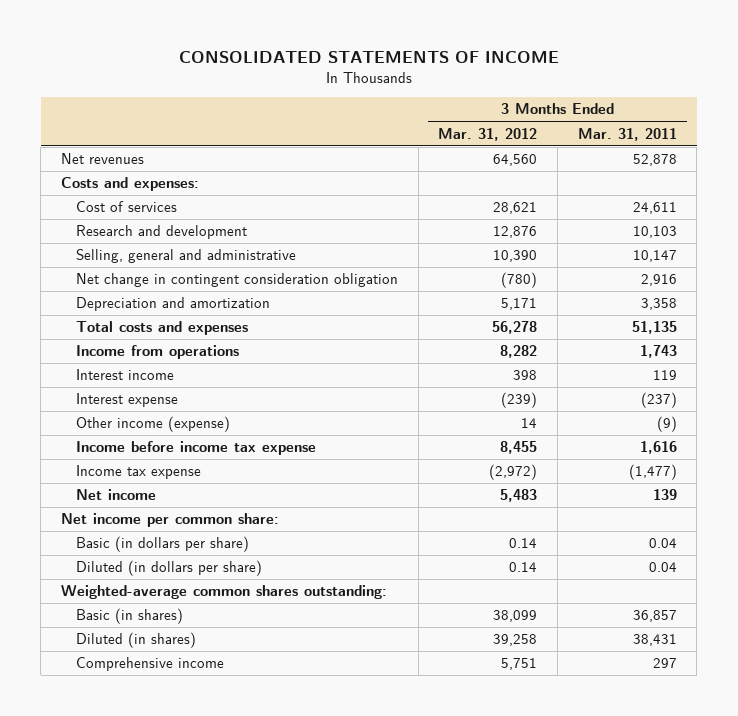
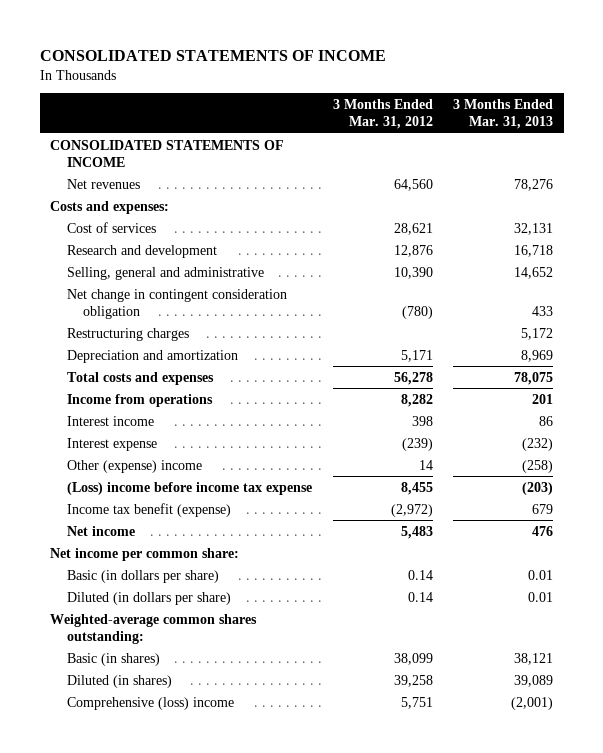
- | 3 Months Ended Mar. 31, 2012 | 3 Months Ended Mar. 31, 2011
+ | 3 Months Ended Mar. 31, 2012 | 3 Months Ended Mar. 31, 2013
+ CONSOLIDATED STATEMENTS OF INCOME
+ Restructuring charges | | 5,172
- Other income (expense) | 14 | (9)
- Income before income tax expense | 8,455 | 1,616
- Income tax expense | (2,972) | (1,477)
+ Other (expense) income | 14 | (258)
+ (Loss) income before income tax expense | 8,455 | (203)
+ Income tax benefit (expense) | (2,972) | 679
- Comprehensive income | 5,751 | 297
+ Comprehensive (loss) income | 5,751 | (2,001)

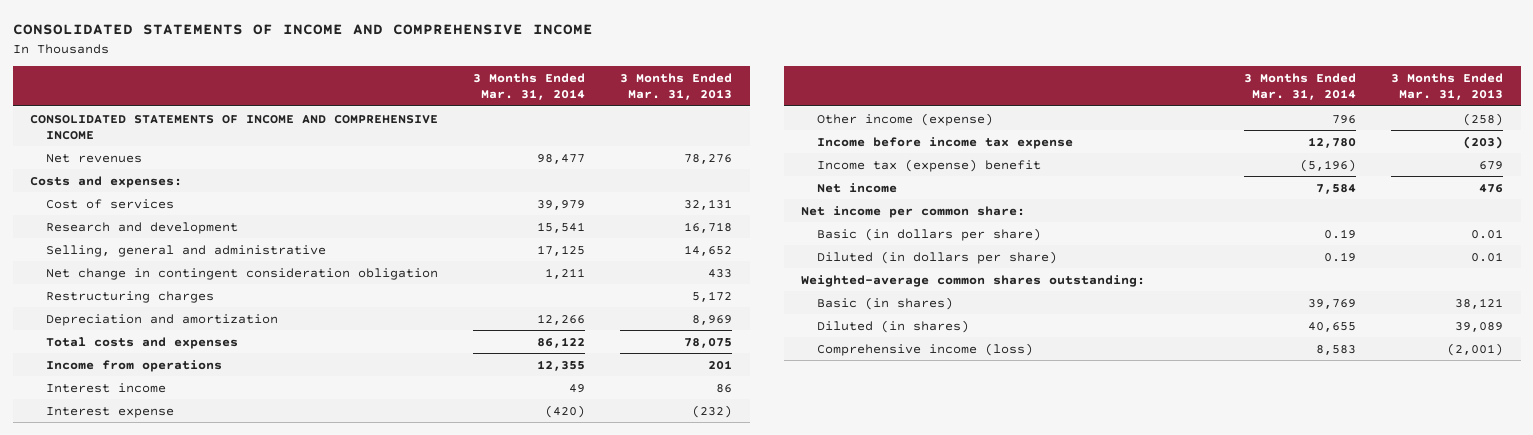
- CONSOLIDATED STATEMENTS OF INCOME
+ CONSOLIDATED STATEMENTS OF INCOME AND COMPREHENSIVE INCOME
- | 3 Months Ended Mar. 31, 2012 | 3 Months Ended Mar. 31, 2013
+ | 3 Months Ended Mar. 31, 2014 | 3 Months Ended Mar. 31, 2013
- CONSOLIDATED STATEMENTS OF INCOME
+ CONSOLIDATED STATEMENTS OF INCOME AND COMPREHENSIVE INCOME
- Other (expense) income | 14 | (258)
- (Loss) income before income tax expense | 8,455 | (203)
- Income tax benefit (expense) | (2,972) | 679
+ Other income (expense) | 796 | (258)
+ Income before income tax expense | 12,780 | (203)
+ Income tax (expense) benefit | (5,196) | 679
- Comprehensive (loss) income | 5,751 | (2,001)
+ Comprehensive income (loss) | 8,583 | (2,001)

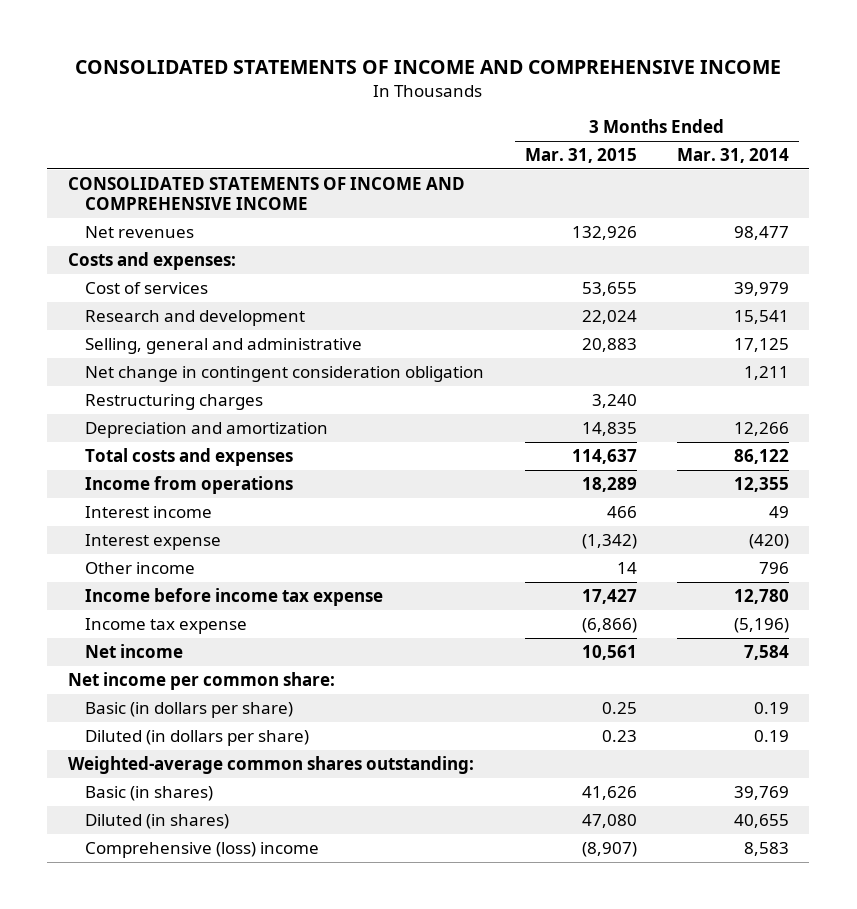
- | 3 Months Ended Mar. 31, 2014 | 3 Months Ended Mar. 31, 2013
+ | 3 Months Ended Mar. 31, 2015 | 3 Months Ended Mar. 31, 2014
- Other income (expense) | 796 | (258)
+ Other income | 14 | 796
- Income tax (expense) benefit | (5,196) | 679
+ Income tax expense | (6,866) | (5,196)
- Comprehensive income (loss) | 8,583 | (2,001)
+ Comprehensive (loss) income | (8,907) | 8,583

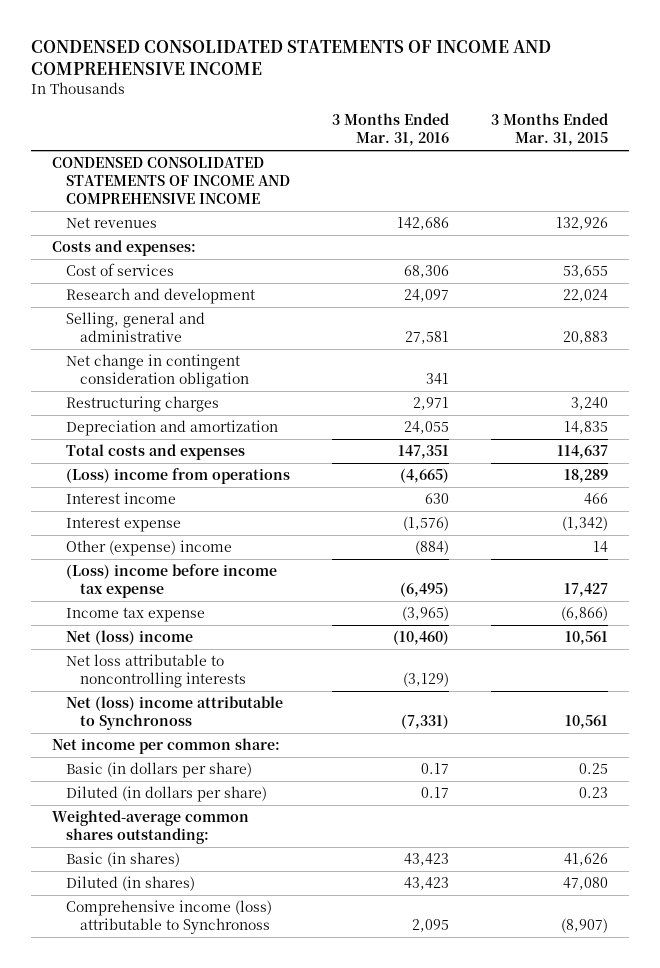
- CONSOLIDATED STATEMENTS OF INCOME AND COMPREHENSIVE INCOME
+ CONDENSED CONSOLIDATED STATEMENTS OF INCOME AND COMPREHENSIVE INCOME
- | 3 Months Ended Mar. 31, 2015 | 3 Months Ended Mar. 31, 2014
+ | 3 Months Ended Mar. 31, 2016 | 3 Months Ended Mar. 31, 2015
- CONSOLIDATED STATEMENTS OF INCOME AND COMPREHENSIVE INCOME
+ CONDENSED CONSOLIDATED STATEMENTS OF INCOME AND COMPREHENSIVE INCOME
- Income from operations | 18,289 | 12,355
+ (Loss) income from operations | (4,665) | 18,289
- Other income | 14 | 796
- Income before income tax expense | 17,427 | 12,780
+ Other (expense) income | (884) | 14
+ (Loss) income before income tax expense | (6,495) | 17,427
- Net income | 10,561 | 7,584
+ Net (loss) income | (10,460) | 10,561
+ Net loss attributable to noncontrolling interests | (3,129) |
+ Net (loss) income attributable to Synchronoss | (7,331) | 10,561
- Comprehensive (loss) income | (8,907) | 8,583
+ Comprehensive income (loss) attributable to Synchronoss | 2,095 | (8,907)

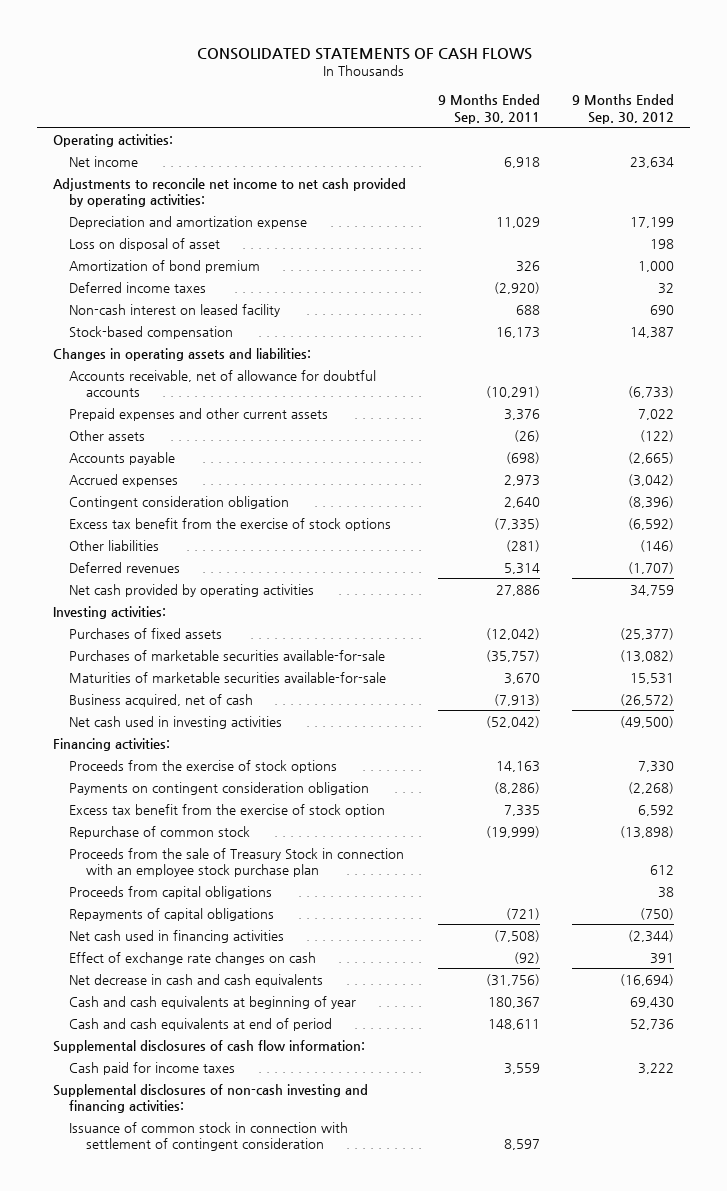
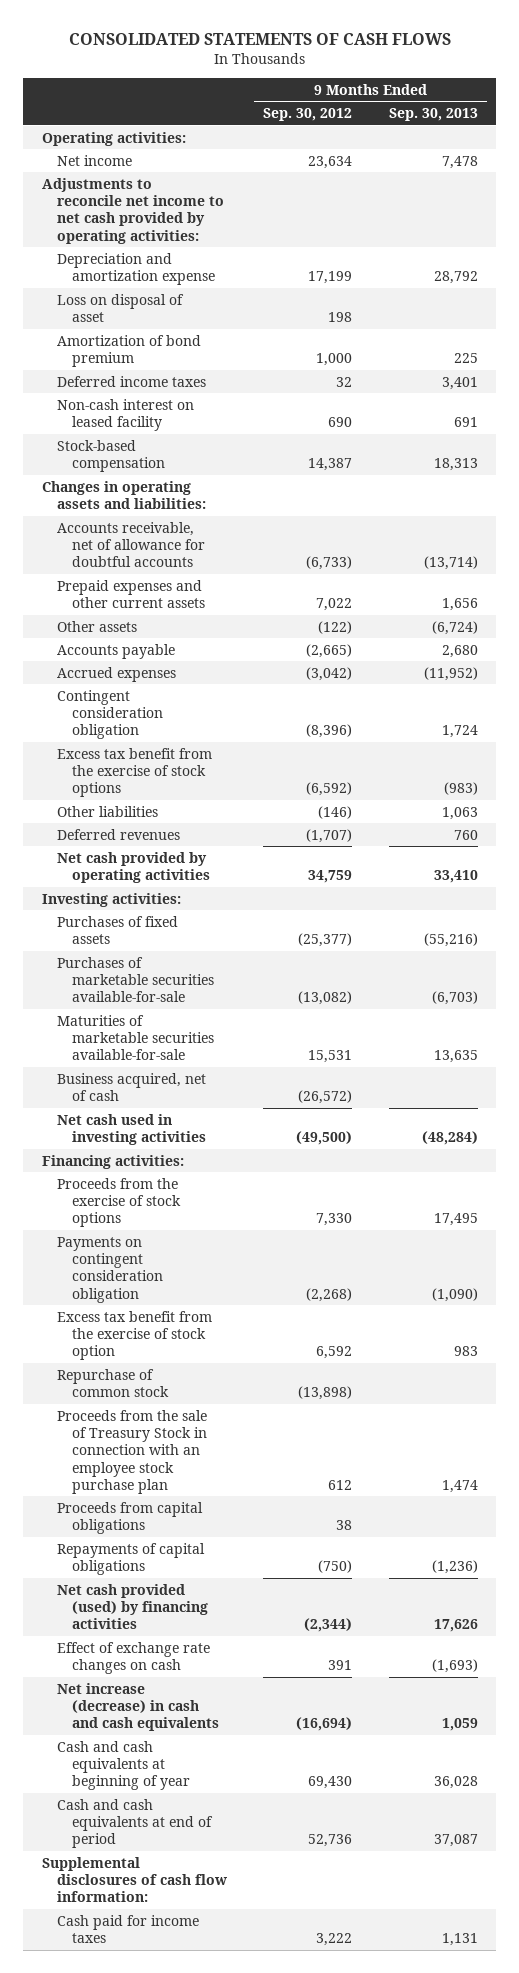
- | 9 Months Ended Sep. 30, 2011 | 9 Months Ended Sep. 30, 2012
+ | 9 Months Ended Sep. 30, 2012 | 9 Months Ended Sep. 30, 2013
- Net cash used in financing activities | (7,508) | (2,344)
+ Net cash provided (used) by financing activities | (2,344) | 17,626
- Net decrease in cash and cash equivalents | (31,756) | (16,694)
+ Net increase (decrease) in cash and cash equivalents | (16,694) | 1,059
- Supplemental disclosures of non-cash investing and financing activities:
- Issuance of common stock in connection with settlement of contingent consideration | 8,597 |

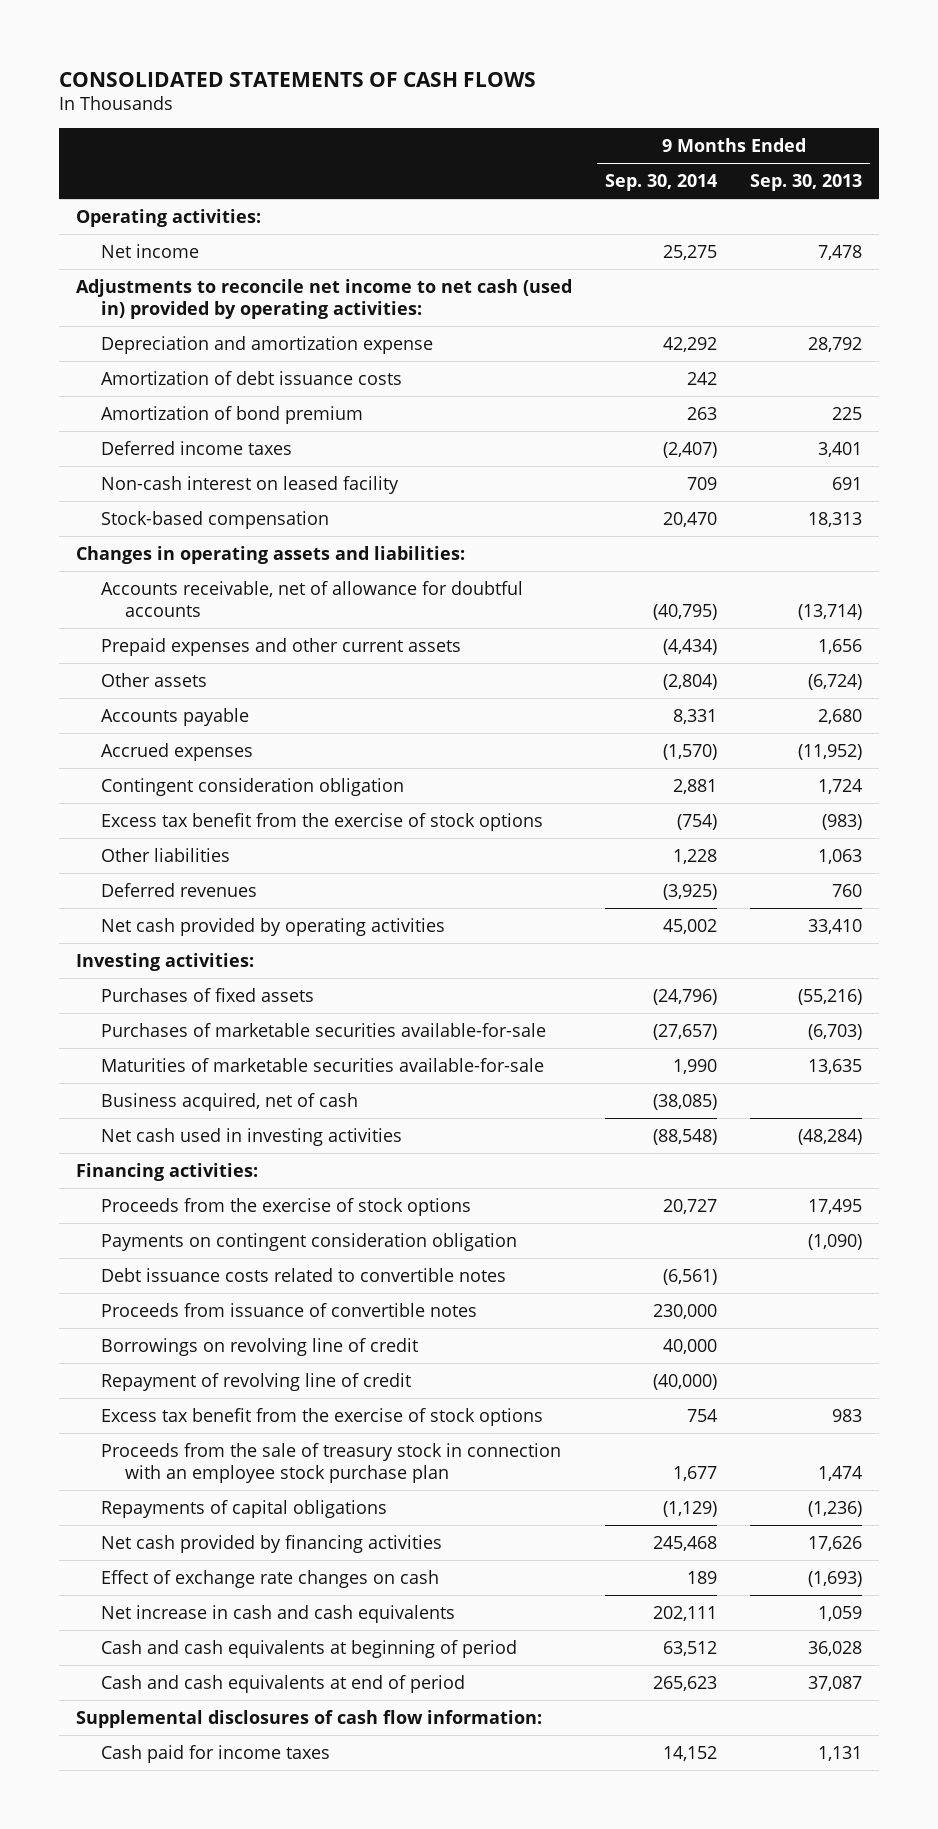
- | 9 Months Ended Sep. 30, 2012 | 9 Months Ended Sep. 30, 2013
+ | 9 Months Ended Sep. 30, 2014 | 9 Months Ended Sep. 30, 2013
- Adjustments to reconcile net income to net cash provided by operating activities:
+ Adjustments to reconcile net income to net cash (used in) provided by operating activities:
- Loss on disposal of asset | 198 |
+ Amortization of debt issuance costs | 242 |
- Excess tax benefit from the exercise of stock option | 6,592 | 983
- Repurchase of common stock | (13,898) |
- Proceeds from the sale of Treasury Stock in connection with an employee stock purchase plan | 612 | 1,474
- Proceeds from capital obligations | 38 |
+ Debt issuance costs related to convertible notes | (6,561) |
+ Proceeds from issuance of convertible notes | 230,000 |
+ Borrowings on revolving line of credit | 40,000 |
+ Repayment of revolving line of credit | (40,000) |
+ Excess tax benefit from the exercise of stock options | 754 | 983
+ Proceeds from the sale of treasury stock in connection with an employee stock purchase plan | 1,677 | 1,474
- Net cash provided (used) by financing activities | (2,344) | 17,626
+ Net cash provided by financing activities | 245,468 | 17,626
- Net increase (decrease) in cash and cash equivalents | (16,694) | 1,059
- Cash and cash equivalents at beginning of year | 69,430 | 36,028
+ Net increase in cash and cash equivalents | 202,111 | 1,059
+ Cash and cash equivalents at beginning of period | 63,512 | 36,028

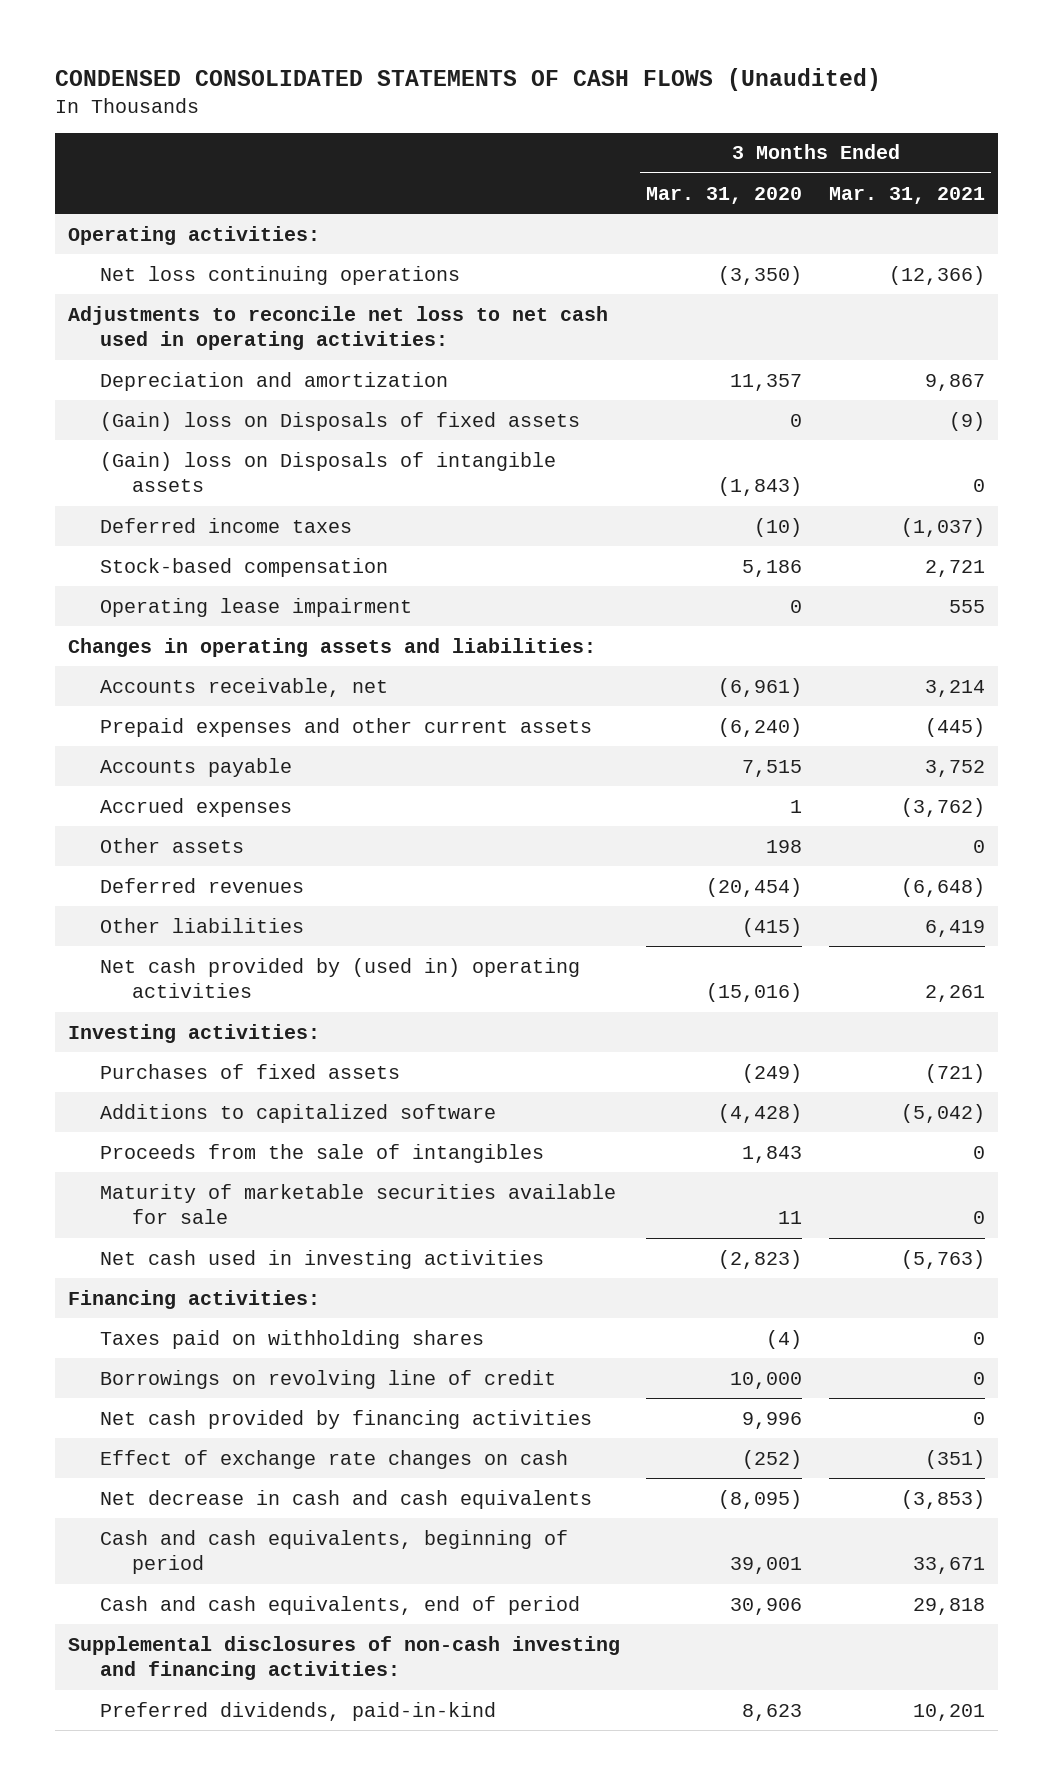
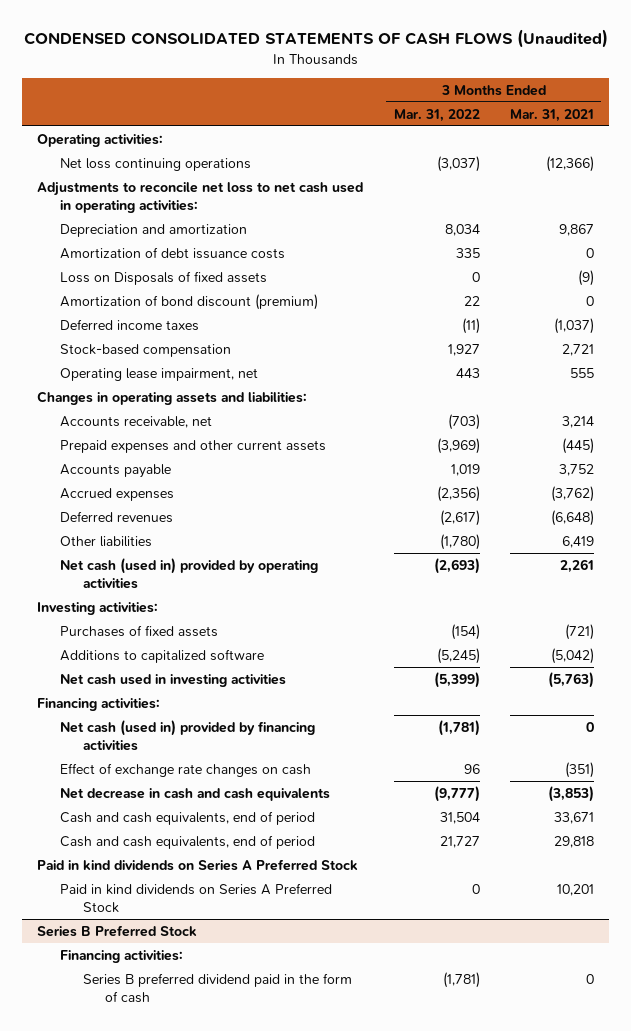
- | 3 Months Ended Mar. 31, 2020 | 3 Months Ended Mar. 31, 2021
+ | 3 Months Ended Mar. 31, 2022 | 3 Months Ended Mar. 31, 2021
- (Gain) loss on Disposals of fixed assets | 0 | (9)
- (Gain) loss on Disposals of intangible assets | (1,843) | 0
+ Amortization of debt issuance costs | 335 | 0
+ Loss on Disposals of fixed assets | 0 | (9)
+ Amortization of bond discount (premium) | 22 | 0
- Operating lease impairment | 0 | 555
+ Operating lease impairment, net | 443 | 555
- Other assets | 198 | 0
- Net cash provided by (used in) operating activities | (15,016) | 2,261
+ Net cash (used in) provided by operating activities | (2,693) | 2,261
- Proceeds from the sale of intangibles | 1,843 | 0
- Maturity of marketable securities available for sale | 11 | 0
- Taxes paid on withholding shares | (4) | 0
- Borrowings on revolving line of credit | 10,000 | 0
- Net cash provided by financing activities | 9,996 | 0
+ Net cash (used in) provided by financing activities | (1,781) | 0
- Cash and cash equivalents, beginning of period | 39,001 | 33,671
+ Cash and cash equivalents, end of period | 31,504 | 33,671
- Supplemental disclosures of non-cash investing and financing activities:
- Preferred dividends, paid-in-kind | 8,623 | 10,201
+ Paid in kind dividends on Series A Preferred Stock
+ Paid in kind dividends on Series A Preferred Stock | 0 | 10,201
+ Series B Preferred Stock
+ Financing activities:
+ Series B preferred dividend paid in the form of cash | (1,781) | 0

